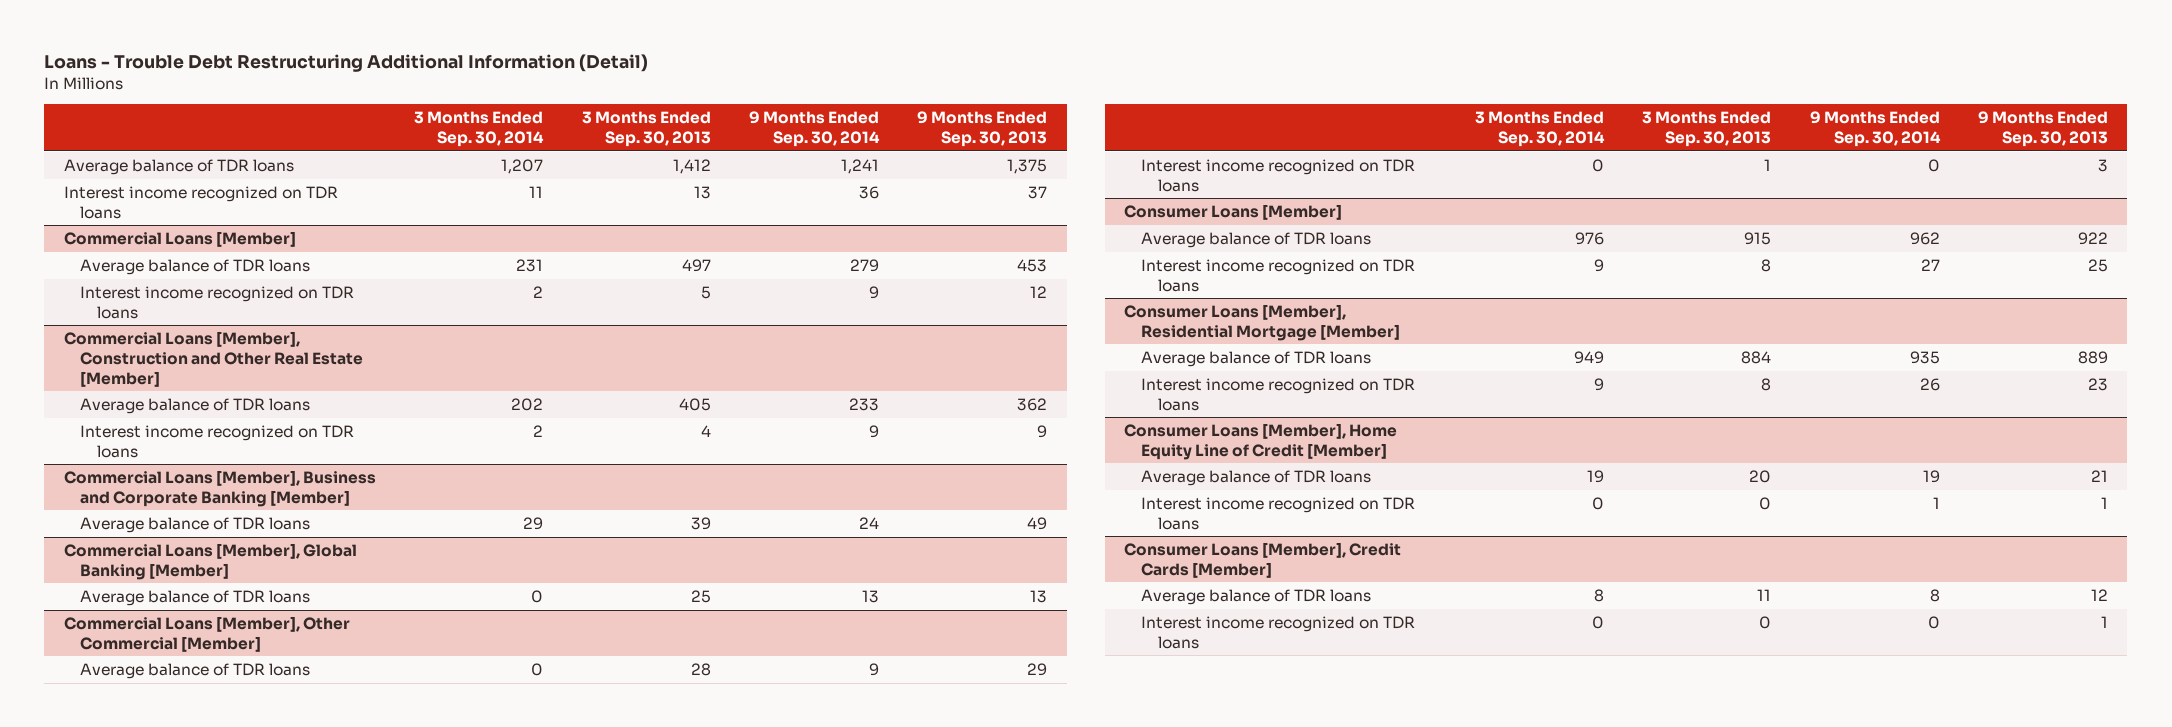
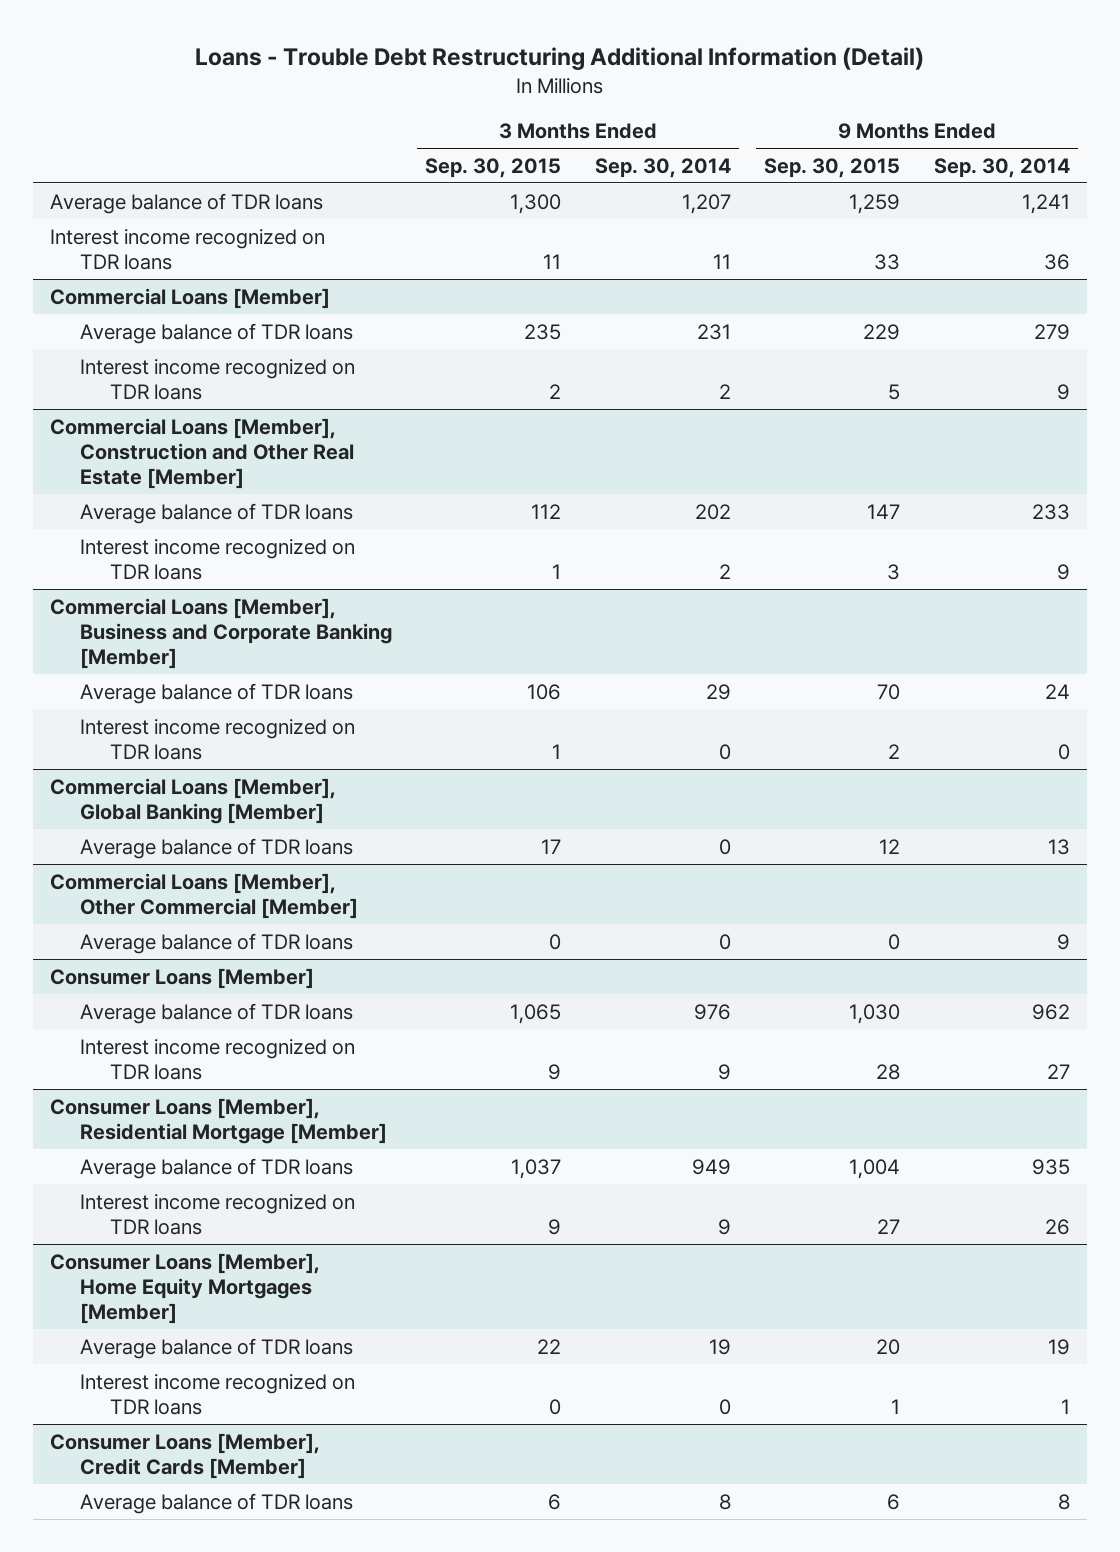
- | 3 Months Ended Sep. 30, 2014 | 3 Months Ended Sep. 30, 2013 | 9 Months Ended Sep. 30, 2014 | 9 Months Ended Sep. 30, 2013
+ | 3 Months Ended Sep. 30, 2015 | 3 Months Ended Sep. 30, 2014 | 9 Months Ended Sep. 30, 2015 | 9 Months Ended Sep. 30, 2014
@ Commercial Loans [Member], Business and Corporate Banking [Member]
+ Interest income recognized on TDR loans | 1 | 0 | 2 | 0
@ Commercial Loans [Member], Other Commercial [Member]
- Interest income recognized on TDR loans | 0 | 1 | 0 | 3
- Consumer Loans [Member], Home Equity Line of Credit [Member]
+ Consumer Loans [Member], Home Equity Mortgages [Member]
@ Consumer Loans [Member], Credit Cards [Member]
- Interest income recognized on TDR loans | 0 | 0 | 0 | 1

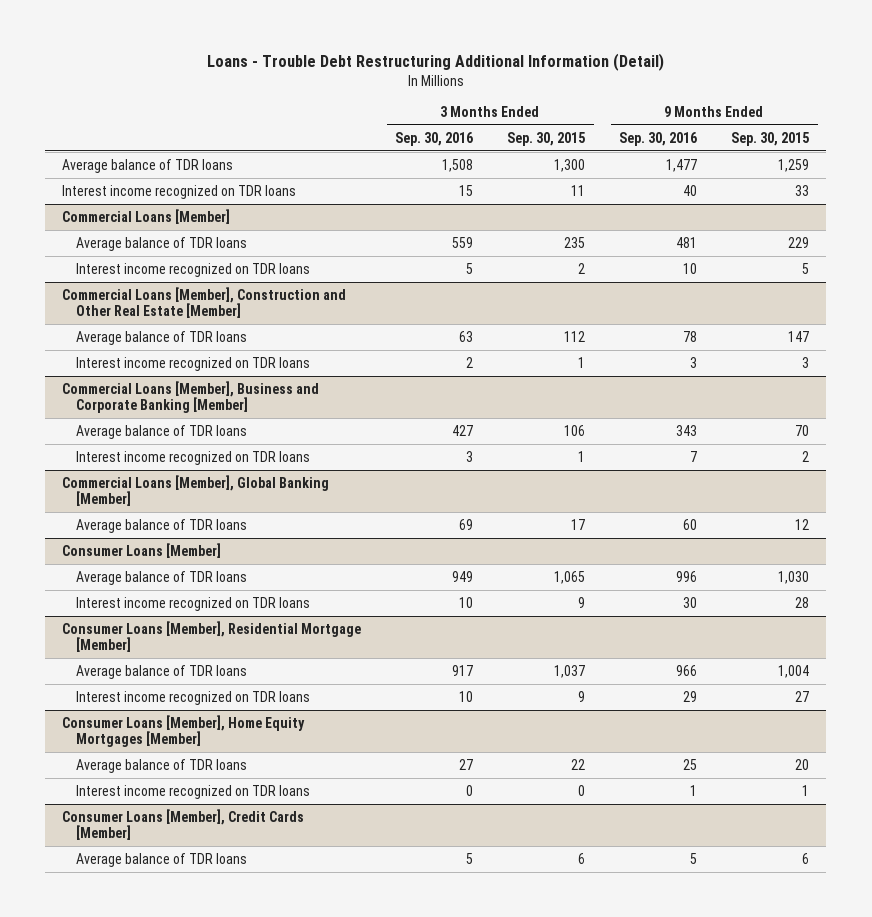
- | 3 Months Ended Sep. 30, 2015 | 3 Months Ended Sep. 30, 2014 | 9 Months Ended Sep. 30, 2015 | 9 Months Ended Sep. 30, 2014
+ | 3 Months Ended Sep. 30, 2016 | 3 Months Ended Sep. 30, 2015 | 9 Months Ended Sep. 30, 2016 | 9 Months Ended Sep. 30, 2015
- Commercial Loans [Member], Other Commercial [Member]
- Average balance of TDR loans | 0 | 0 | 0 | 9

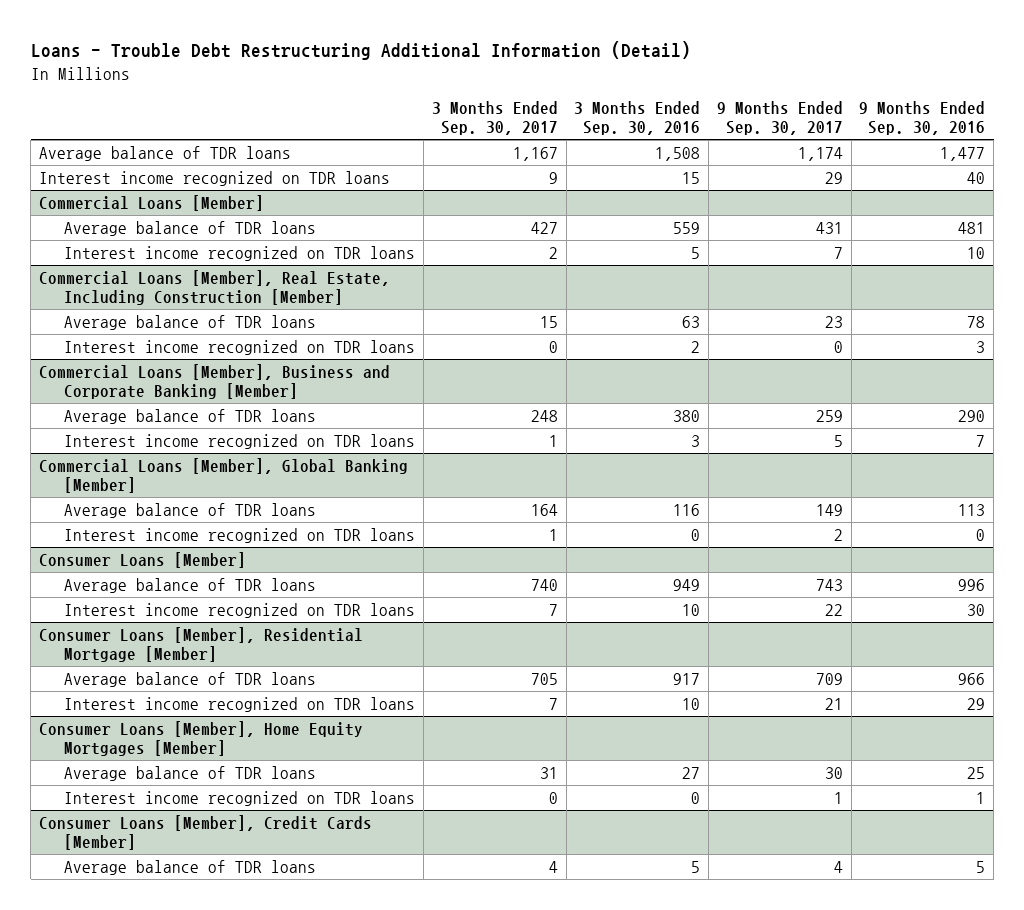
- | 3 Months Ended Sep. 30, 2016 | 3 Months Ended Sep. 30, 2015 | 9 Months Ended Sep. 30, 2016 | 9 Months Ended Sep. 30, 2015
+ | 3 Months Ended Sep. 30, 2017 | 3 Months Ended Sep. 30, 2016 | 9 Months Ended Sep. 30, 2017 | 9 Months Ended Sep. 30, 2016
- Commercial Loans [Member], Construction and Other Real Estate [Member]
+ Commercial Loans [Member], Real Estate, Including Construction [Member]
@ Commercial Loans [Member], Business and Corporate Banking [Member]
- Average balance of TDR loans | 427 | 106 | 343 | 70
+ Average balance of TDR loans | 248 | 380 | 259 | 290
@ Commercial Loans [Member], Global Banking [Member]
- Average balance of TDR loans | 69 | 17 | 60 | 12
+ Average balance of TDR loans | 164 | 116 | 149 | 113
+ Interest income recognized on TDR loans | 1 | 0 | 2 | 0

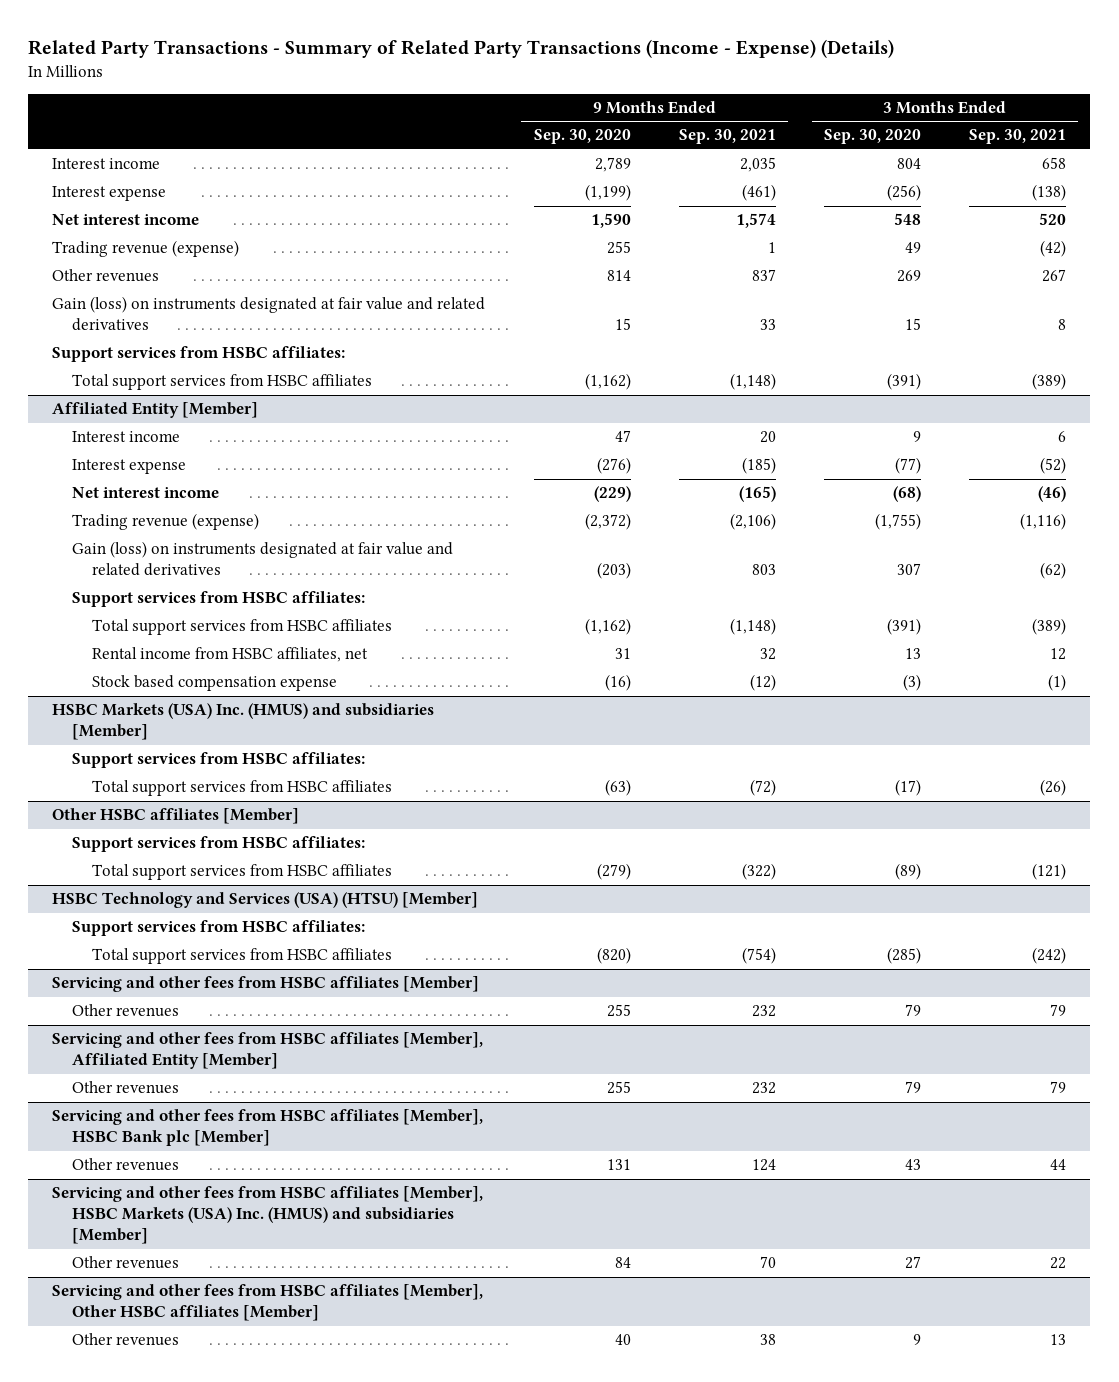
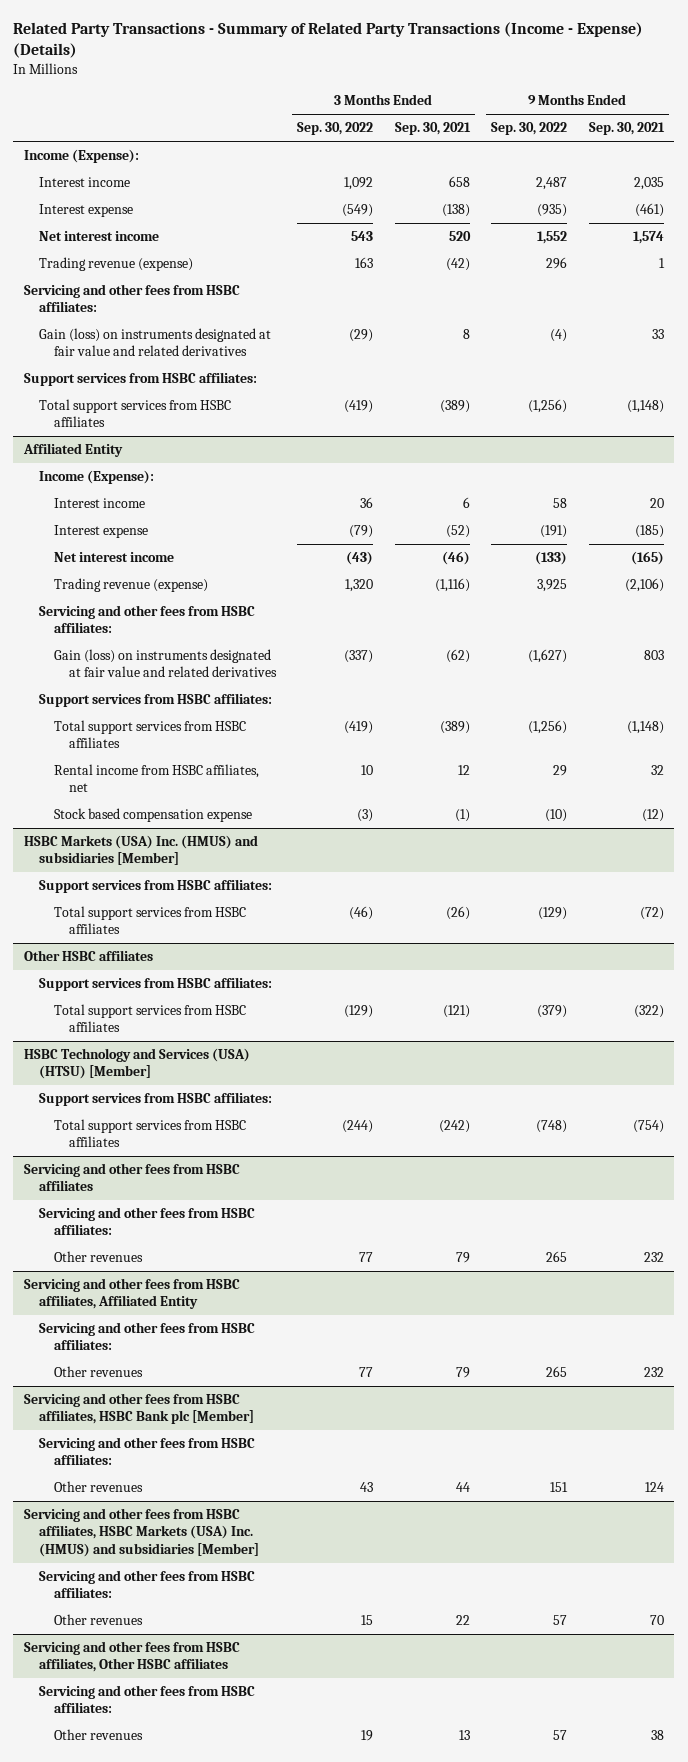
- | 9 Months Ended Sep. 30, 2020 | 9 Months Ended Sep. 30, 2021 | 3 Months Ended Sep. 30, 2020 | 3 Months Ended Sep. 30, 2021
+ | 3 Months Ended Sep. 30, 2022 | 3 Months Ended Sep. 30, 2021 | 9 Months Ended Sep. 30, 2022 | 9 Months Ended Sep. 30, 2021
+ Income (Expense):
- Other revenues | 814 | 837 | 269 | 267
+ Servicing and other fees from HSBC affiliates:
- Affiliated Entity [Member]
+ Affiliated Entity
+ Income (Expense):
+ Servicing and other fees from HSBC affiliates:
- Other HSBC affiliates [Member]
+ Other HSBC affiliates
- Servicing and other fees from HSBC affiliates [Member]
+ Servicing and other fees from HSBC affiliates
+ Servicing and other fees from HSBC affiliates:
- Servicing and other fees from HSBC affiliates [Member], Affiliated Entity [Member]
+ Servicing and other fees from HSBC affiliates, Affiliated Entity
+ Servicing and other fees from HSBC affiliates:
- Servicing and other fees from HSBC affiliates [Member], HSBC Bank plc [Member]
+ Servicing and other fees from HSBC affiliates, HSBC Bank plc [Member]
+ Servicing and other fees from HSBC affiliates:
- Servicing and other fees from HSBC affiliates [Member], HSBC Markets (USA) Inc. (HMUS) and subsidiaries [Member]
+ Servicing and other fees from HSBC affiliates, HSBC Markets (USA) Inc. (HMUS) and subsidiaries [Member]
+ Servicing and other fees from HSBC affiliates:
- Servicing and other fees from HSBC affiliates [Member], Other HSBC affiliates [Member]
+ Servicing and other fees from HSBC affiliates, Other HSBC affiliates
+ Servicing and other fees from HSBC affiliates:

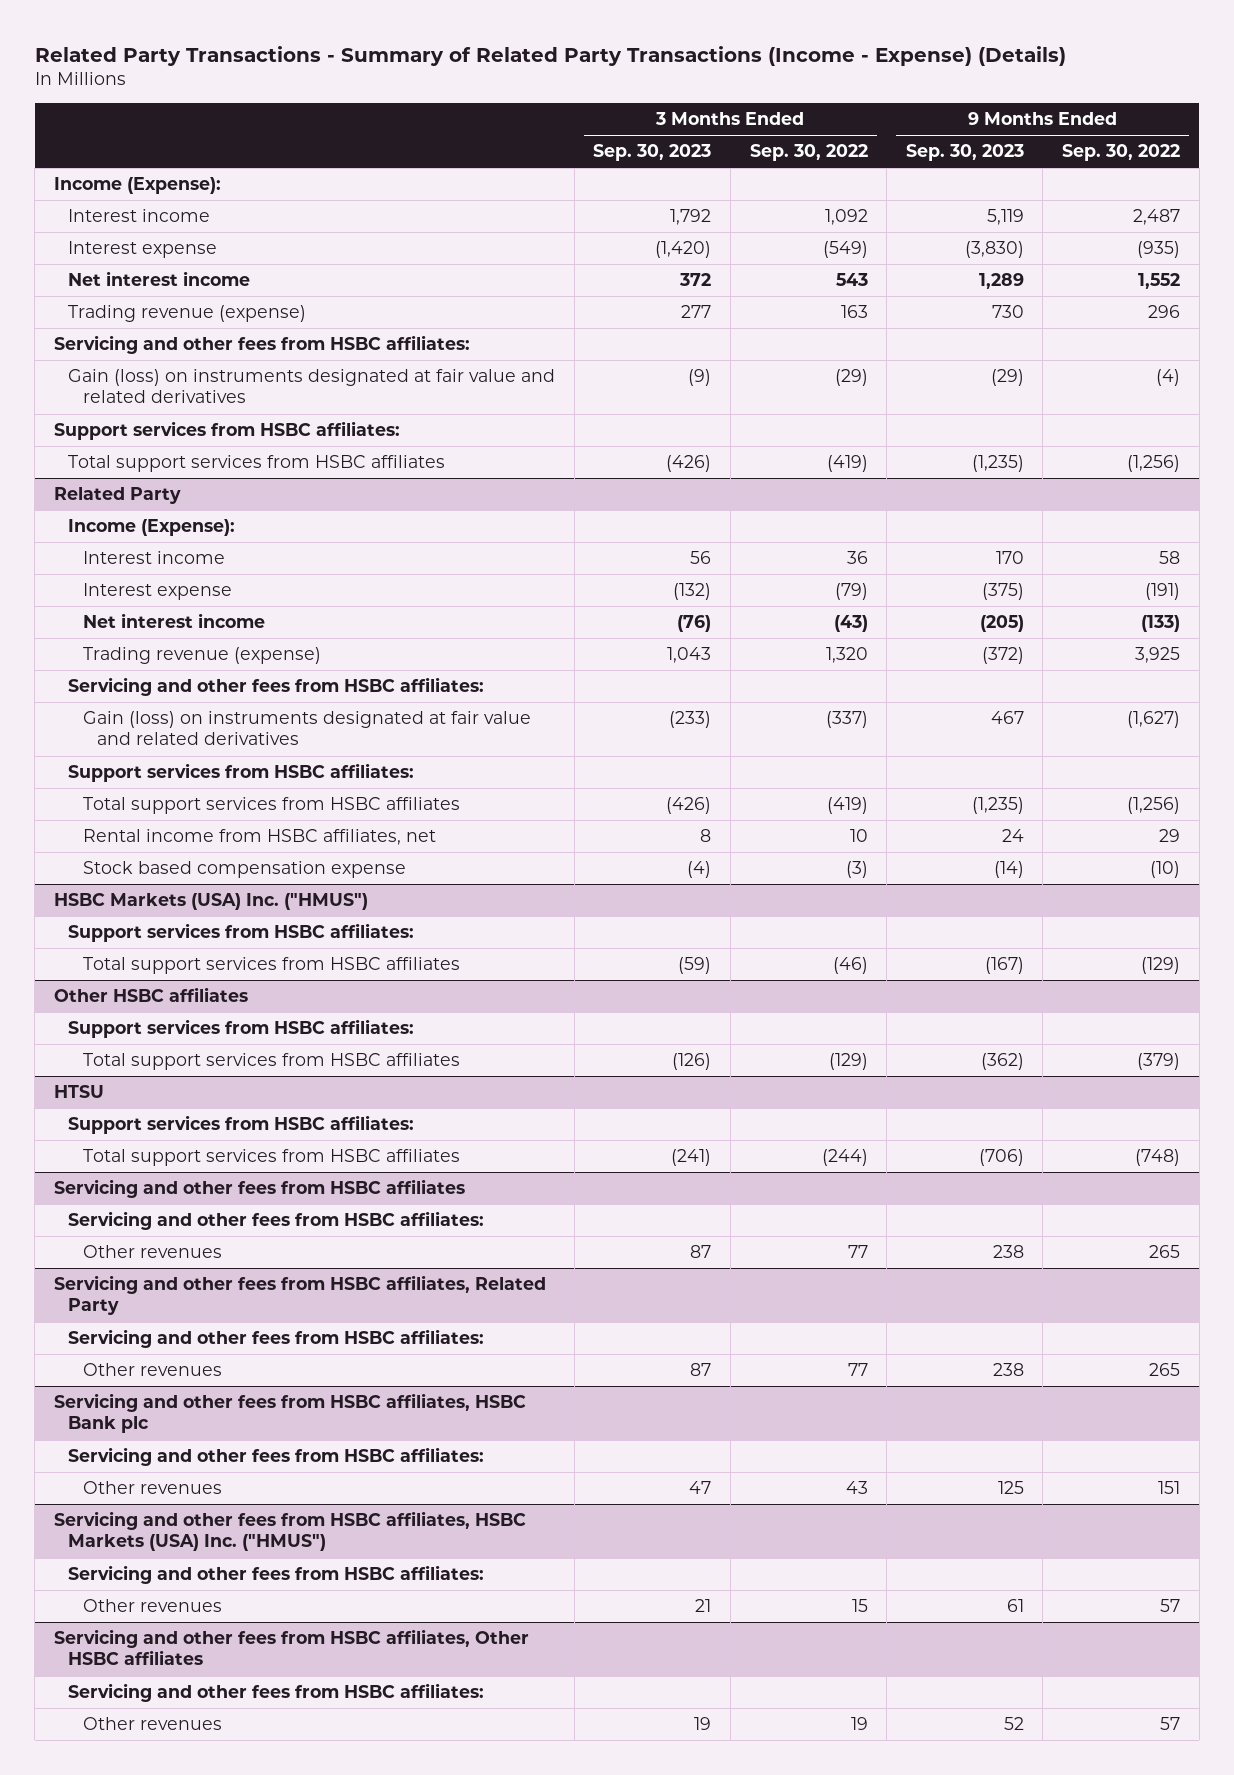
- | 3 Months Ended Sep. 30, 2022 | 3 Months Ended Sep. 30, 2021 | 9 Months Ended Sep. 30, 2022 | 9 Months Ended Sep. 30, 2021
+ | 3 Months Ended Sep. 30, 2023 | 3 Months Ended Sep. 30, 2022 | 9 Months Ended Sep. 30, 2023 | 9 Months Ended Sep. 30, 2022
- Affiliated Entity
+ Related Party
- HSBC Markets (USA) Inc. (HMUS) and subsidiaries [Member]
+ HSBC Markets (USA) Inc. ("HMUS")
- HSBC Technology and Services (USA) (HTSU) [Member]
+ HTSU
- Servicing and other fees from HSBC affiliates, Affiliated Entity
+ Servicing and other fees from HSBC affiliates, Related Party
- Servicing and other fees from HSBC affiliates, HSBC Bank plc [Member]
+ Servicing and other fees from HSBC affiliates, HSBC Bank plc
- Servicing and other fees from HSBC affiliates, HSBC Markets (USA) Inc. (HMUS) and subsidiaries [Member]
+ Servicing and other fees from HSBC affiliates, HSBC Markets (USA) Inc. ("HMUS")

